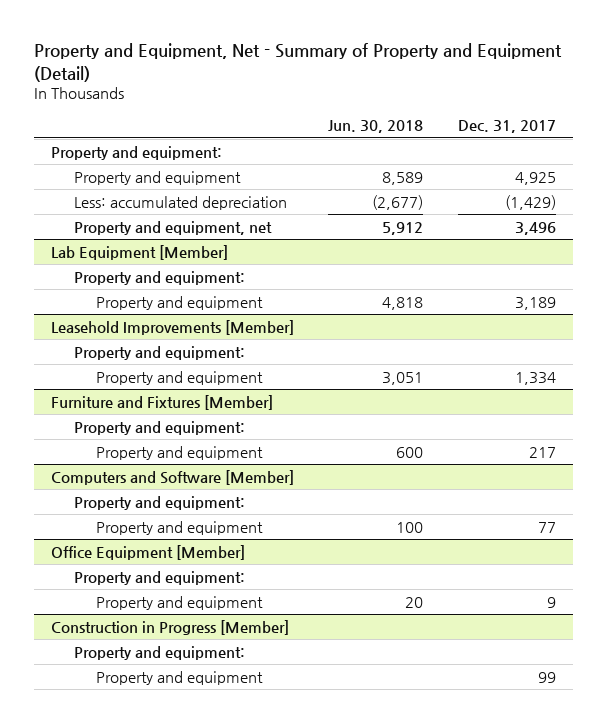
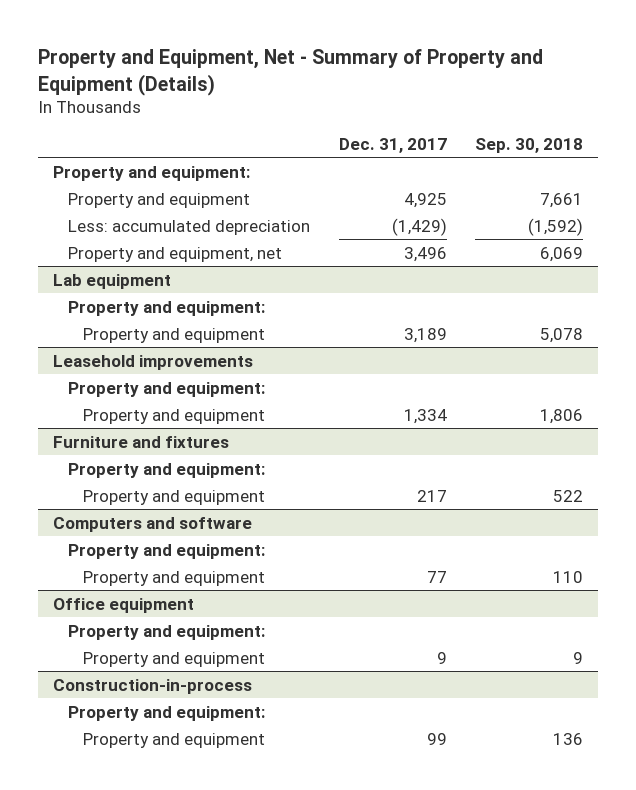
- Property and Equipment, Net - Summary of Property and Equipment (Detail)
+ Property and Equipment, Net - Summary of Property and Equipment (Details)
- | Jun. 30, 2018 | Dec. 31, 2017
+ | Dec. 31, 2017 | Sep. 30, 2018
- Lab Equipment [Member]
+ Lab equipment
- Leasehold Improvements [Member]
+ Leasehold improvements
- Furniture and Fixtures [Member]
+ Furniture and fixtures
- Computers and Software [Member]
+ Computers and software
- Office Equipment [Member]
+ Office equipment
- Construction in Progress [Member]
+ Construction-in-process

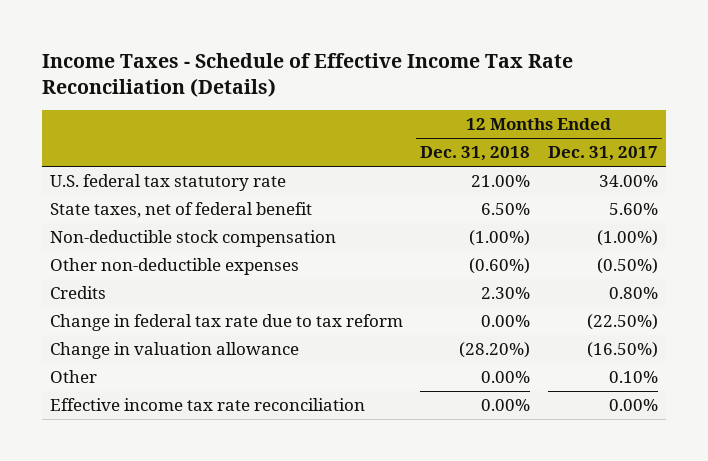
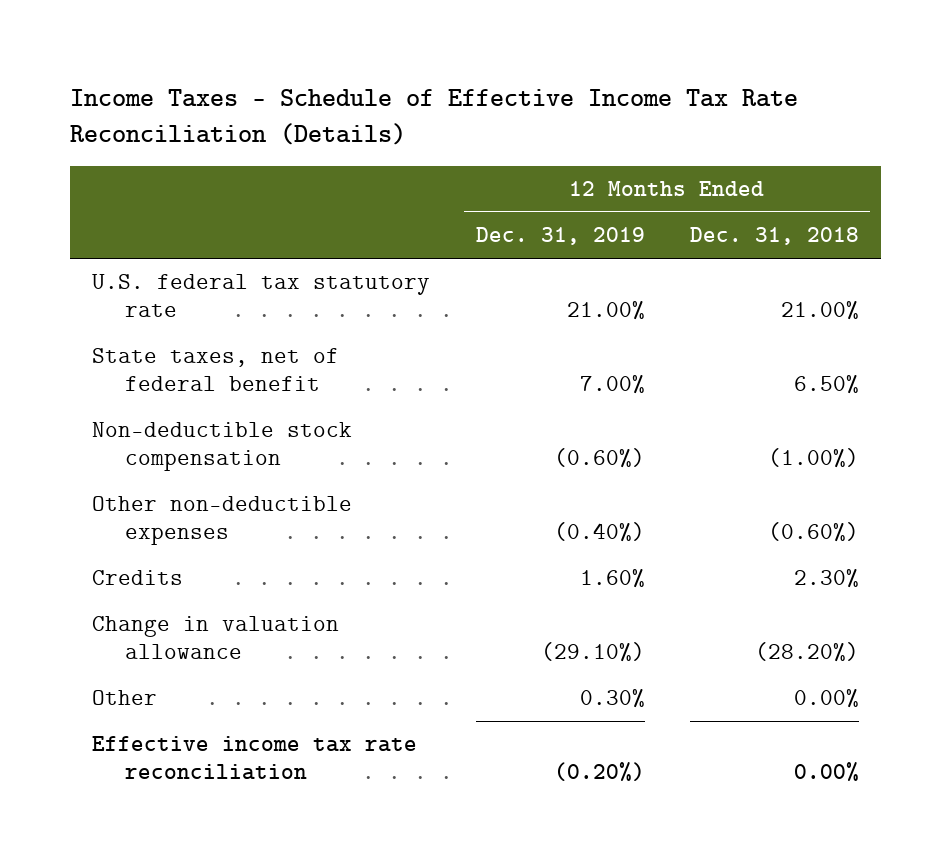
- | 12 Months Ended Dec. 31, 2018 | 12 Months Ended Dec. 31, 2017
+ | 12 Months Ended Dec. 31, 2019 | 12 Months Ended Dec. 31, 2018
- Change in federal tax rate due to tax reform | 0.00% | (22.50%)

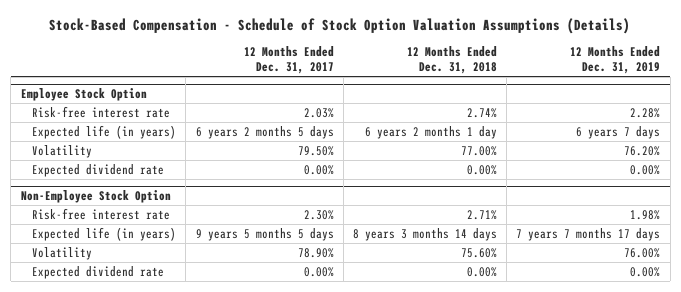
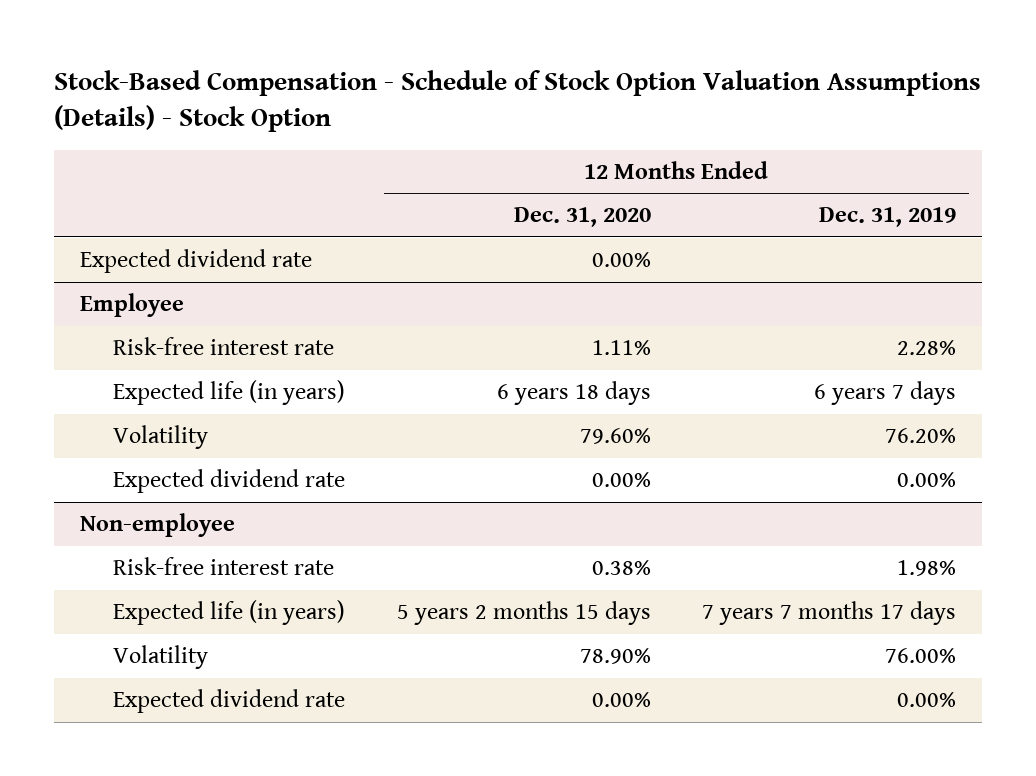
- Stock-Based Compensation - Schedule of Stock Option Valuation Assumptions (Details)
+ Stock-Based Compensation - Schedule of Stock Option Valuation Assumptions (Details) - Stock Option
- | 12 Months Ended Dec. 31, 2017 | 12 Months Ended Dec. 31, 2018 | 12 Months Ended Dec. 31, 2019
+ | 12 Months Ended Dec. 31, 2020 | 12 Months Ended Dec. 31, 2019
- Employee Stock Option
+ Expected dividend rate | 0.00% |
+ Employee
- Non-Employee Stock Option
+ Non-employee

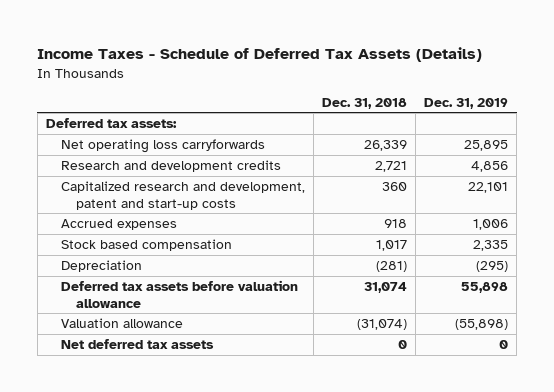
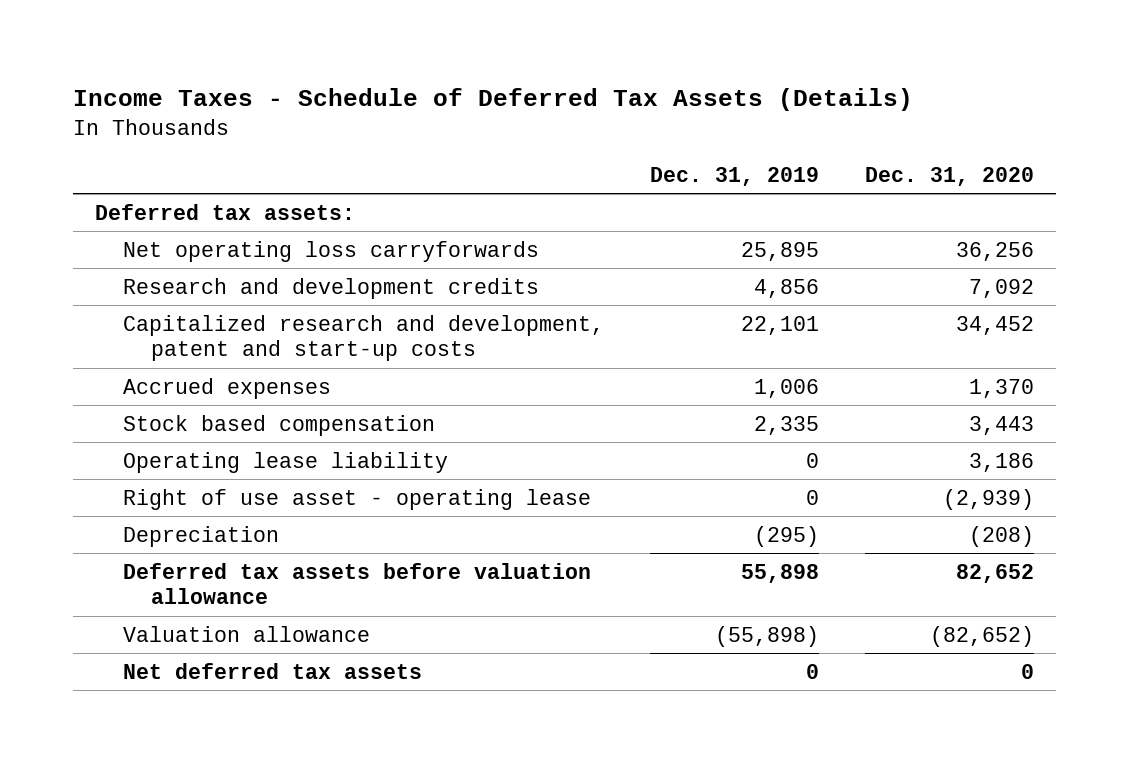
- | Dec. 31, 2018 | Dec. 31, 2019
+ | Dec. 31, 2019 | Dec. 31, 2020
+ Operating lease liability | 0 | 3,186
+ Right of use asset - operating lease | 0 | (2,939)

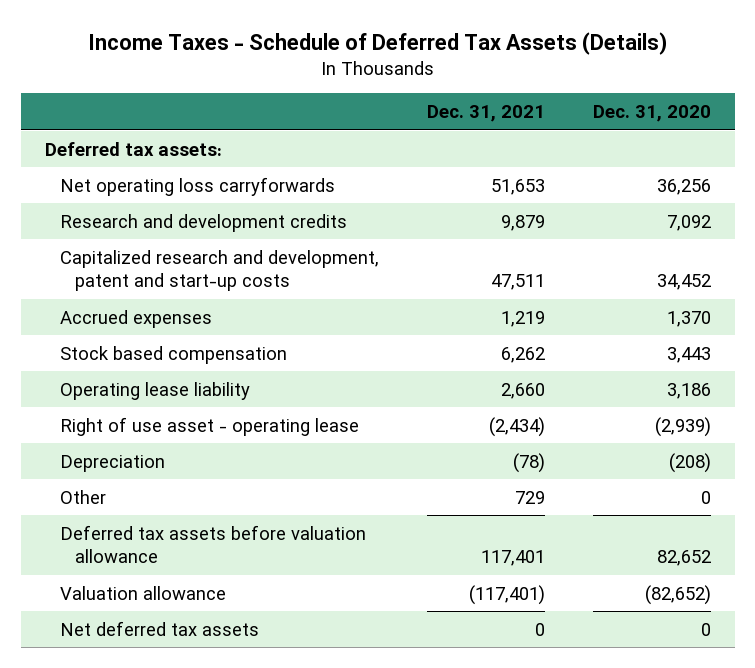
- | Dec. 31, 2019 | Dec. 31, 2020
+ | Dec. 31, 2021 | Dec. 31, 2020
+ Other | 729 | 0

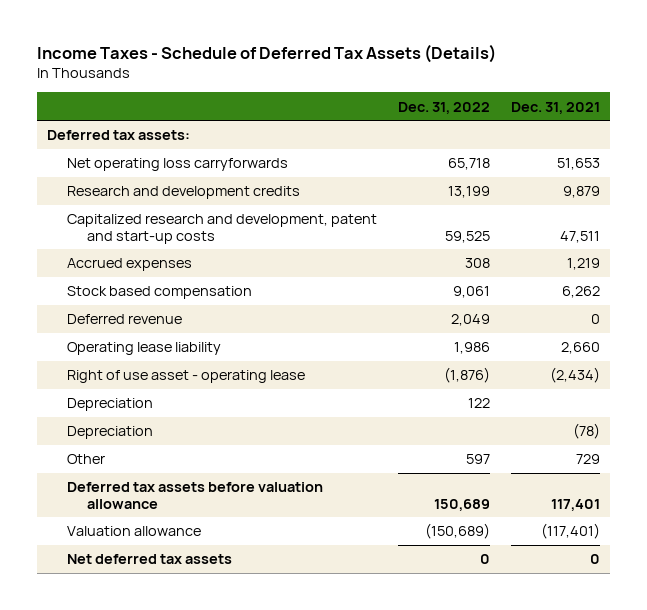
- | Dec. 31, 2021 | Dec. 31, 2020
+ | Dec. 31, 2022 | Dec. 31, 2021
+ Deferred revenue | 2,049 | 0
+ Depreciation | 122 |

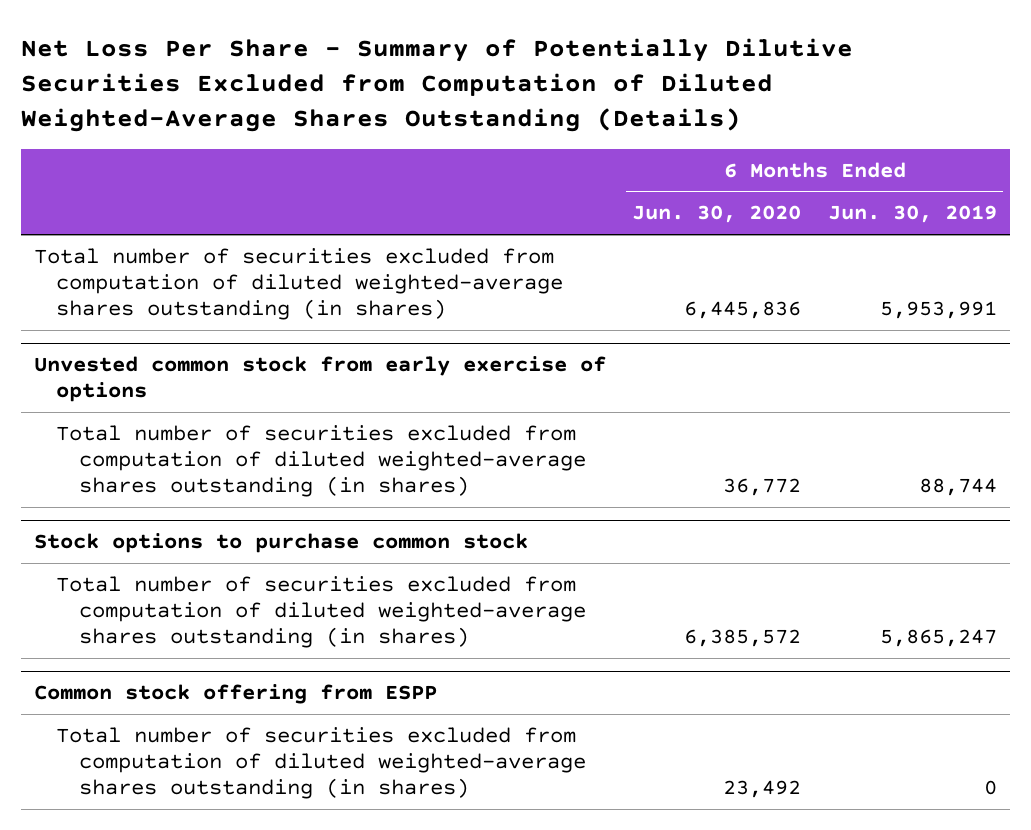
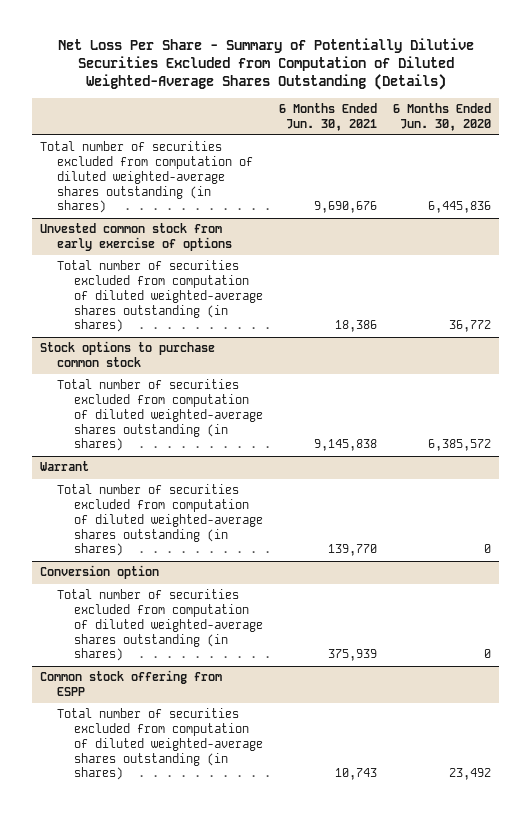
- | 6 Months Ended Jun. 30, 2020 | 6 Months Ended Jun. 30, 2019
+ | 6 Months Ended Jun. 30, 2021 | 6 Months Ended Jun. 30, 2020
+ Warrant
+ Total number of securities excluded from computation of diluted weighted-average shares outstanding (in shares) | 139,770 | 0
+ Conversion option
+ Total number of securities excluded from computation of diluted weighted-average shares outstanding (in shares) | 375,939 | 0

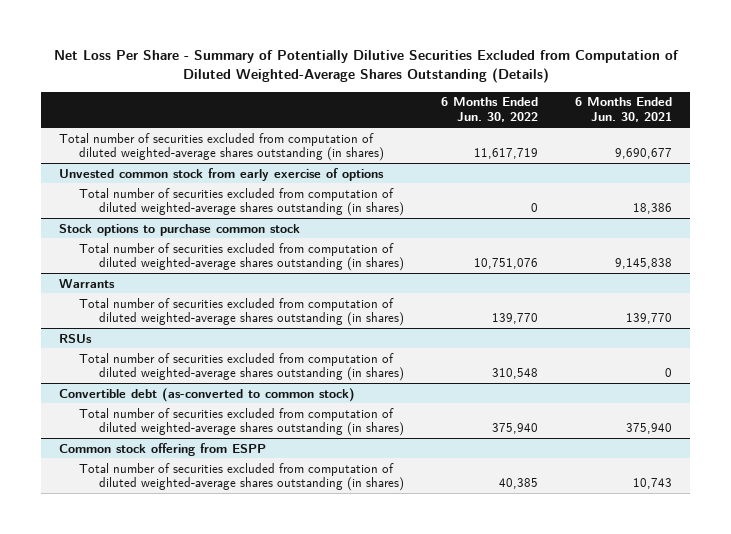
- | 6 Months Ended Jun. 30, 2021 | 6 Months Ended Jun. 30, 2020
+ | 6 Months Ended Jun. 30, 2022 | 6 Months Ended Jun. 30, 2021
- Total number of securities excluded from computation of diluted weighted-average shares outstanding (in shares) | 9,690,676 | 6,445,836
+ Total number of securities excluded from computation of diluted weighted-average shares outstanding (in shares) | 11,617,719 | 9,690,677
- Warrant
+ Warrants
- Conversion option
- Total number of securities excluded from computation of diluted weighted-average shares outstanding (in shares) | 375,939 | 0
+ RSUs
+ Total number of securities excluded from computation of diluted weighted-average shares outstanding (in shares) | 310,548 | 0
+ Convertible debt (as-converted to common stock)
+ Total number of securities excluded from computation of diluted weighted-average shares outstanding (in shares) | 375,940 | 375,940

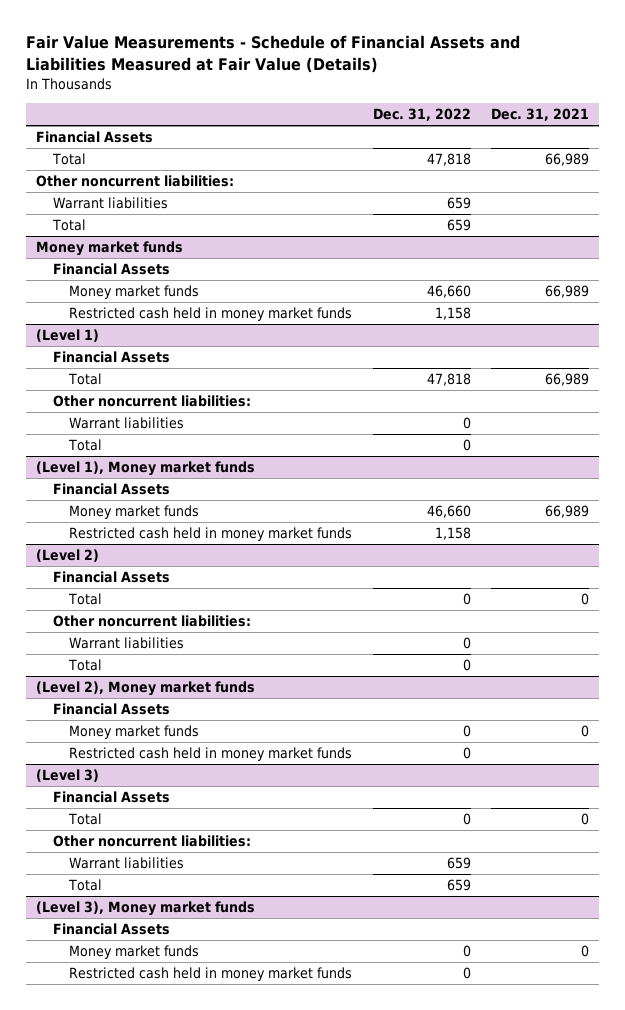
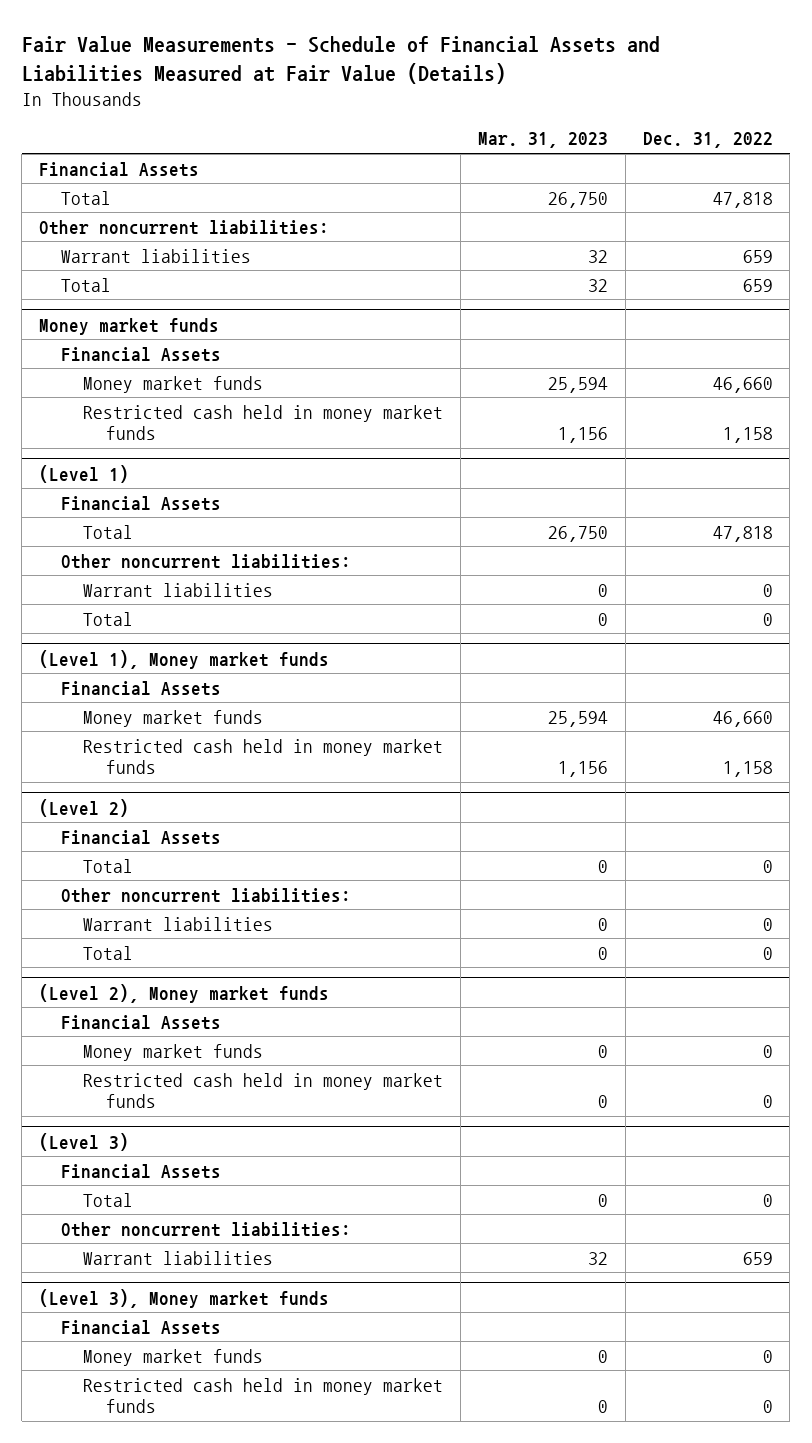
- | Dec. 31, 2022 | Dec. 31, 2021
+ | Mar. 31, 2023 | Dec. 31, 2022
@ (Level 3)
- Total | 659 |

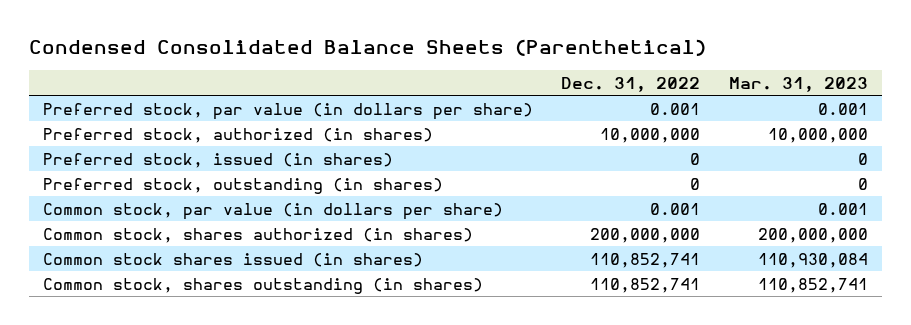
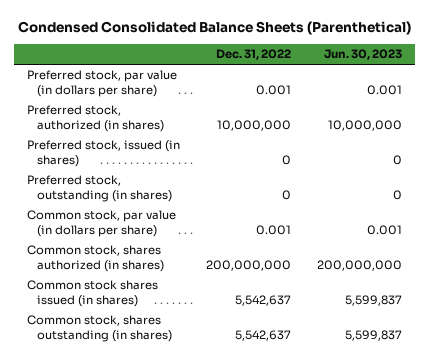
- | Dec. 31, 2022 | Mar. 31, 2023
+ | Dec. 31, 2022 | Jun. 30, 2023
- Common stock shares issued (in shares) | 110,852,741 | 110,930,084
- Common stock, shares outstanding (in shares) | 110,852,741 | 110,852,741
+ Common stock shares issued (in shares) | 5,542,637 | 5,599,837
+ Common stock, shares outstanding (in shares) | 5,542,637 | 5,599,837

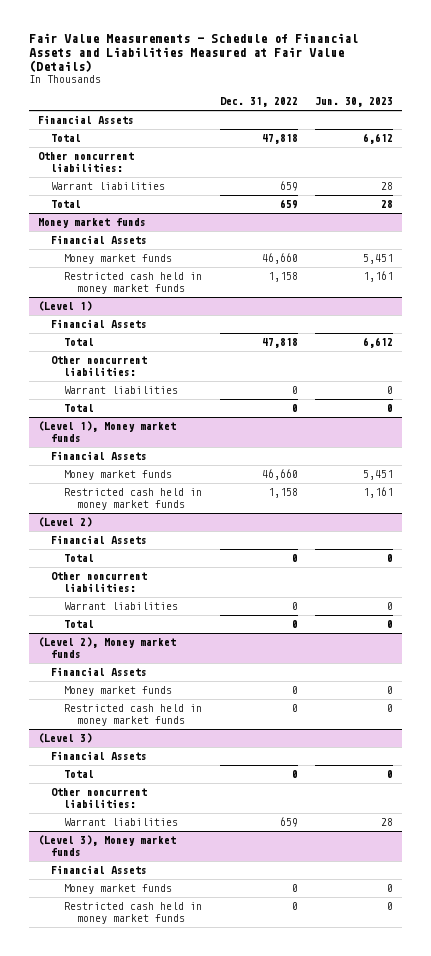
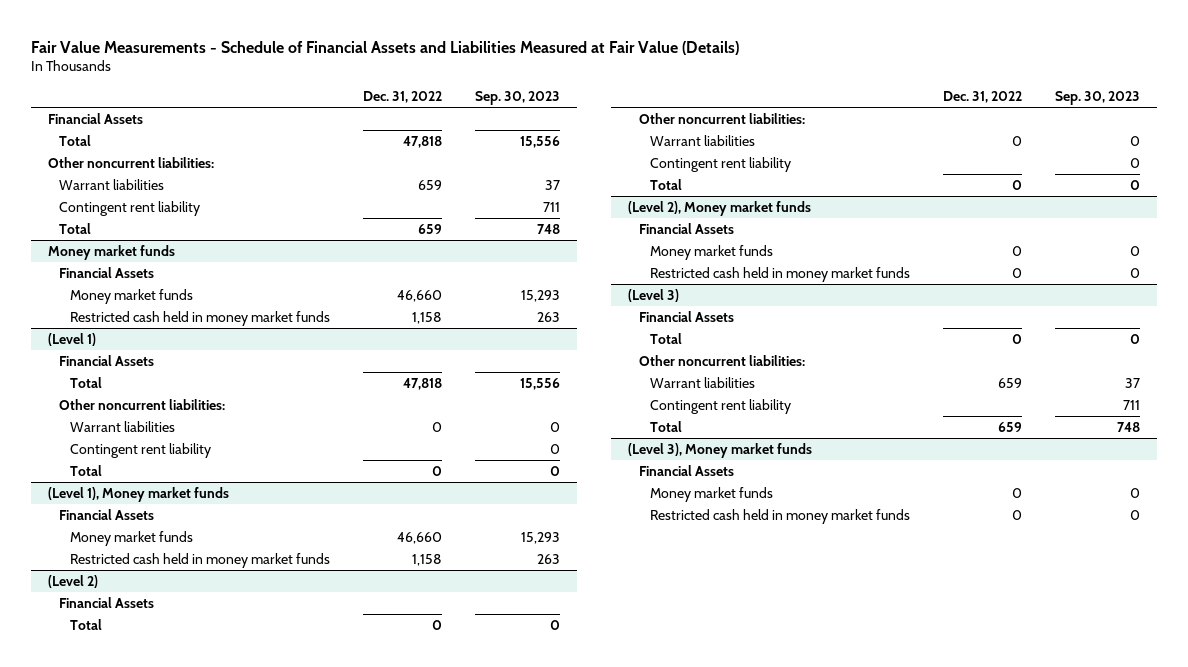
- | Dec. 31, 2022 | Jun. 30, 2023
+ | Dec. 31, 2022 | Sep. 30, 2023
+ Contingent rent liability | | 711
@ (Level 1)
+ Contingent rent liability | | 0
@ (Level 2)
+ Contingent rent liability | | 0
@ (Level 3)
+ Contingent rent liability | | 711
+ Total | 659 | 748

